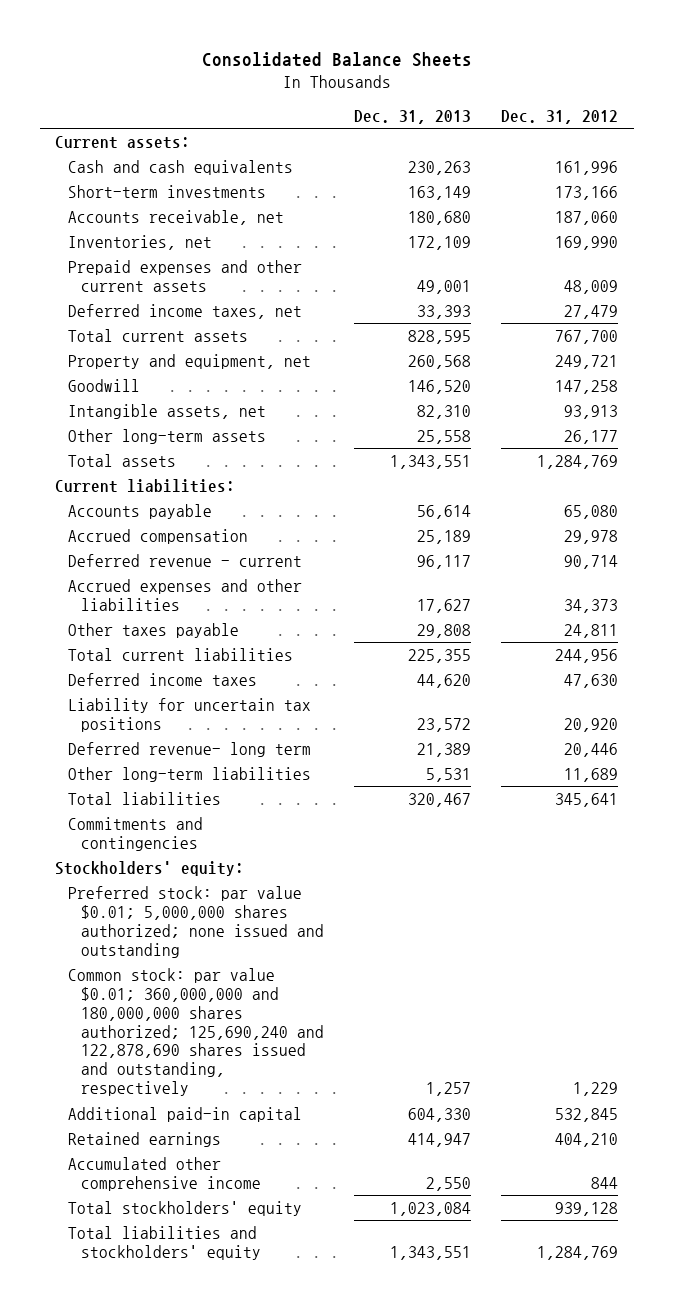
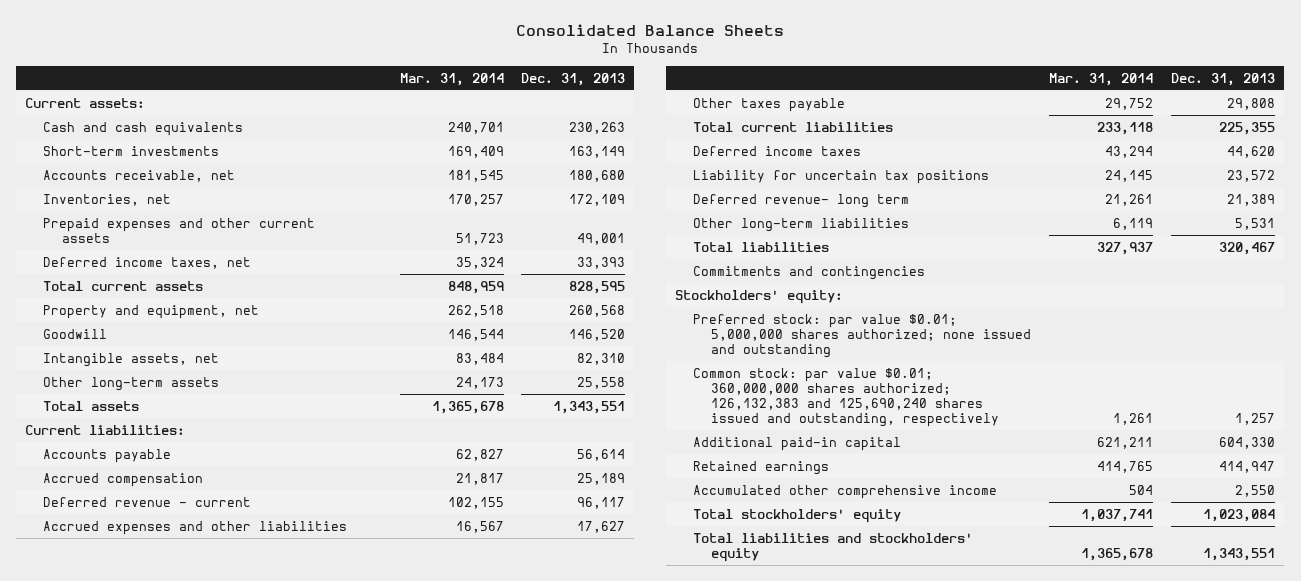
- | Dec. 31, 2013 | Dec. 31, 2012
+ | Mar. 31, 2014 | Dec. 31, 2013
- Common stock: par value $0.01; 360,000,000 and 180,000,000 shares authorized; 125,690,240 and 122,878,690 shares issued and outstanding, respectively | 1,257 | 1,229
+ Common stock: par value $0.01; 360,000,000 shares authorized; 126,132,383 and 125,690,240 shares issued and outstanding, respectively | 1,261 | 1,257

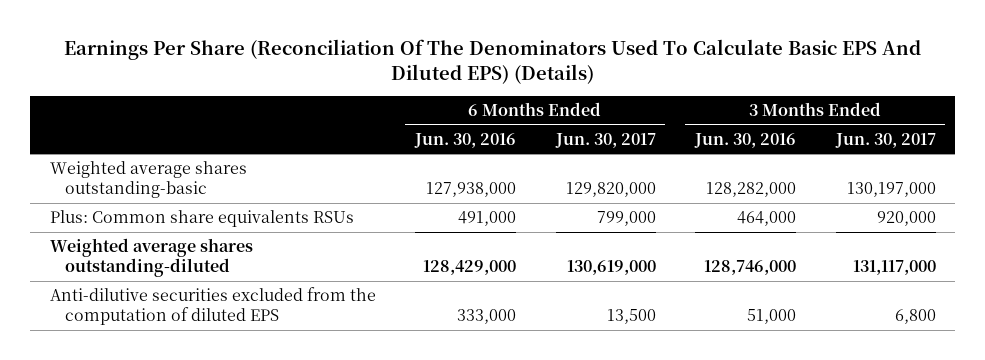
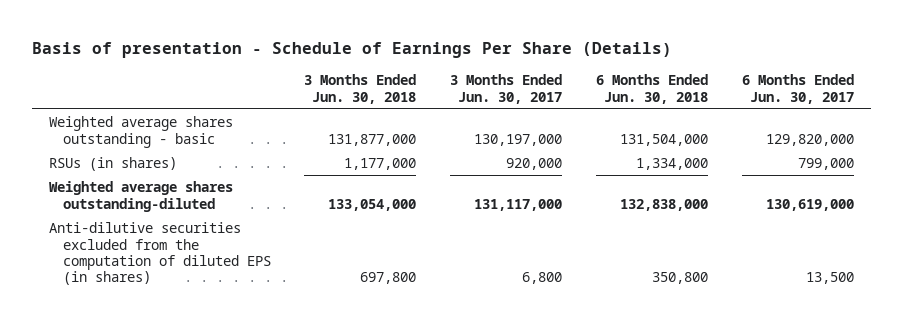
- Earnings Per Share (Reconciliation Of The Denominators Used To Calculate Basic EPS And Diluted EPS) (Details)
+ Basis of presentation - Schedule of Earnings Per Share (Details)
- | 6 Months Ended Jun. 30, 2016 | 6 Months Ended Jun. 30, 2017 | 3 Months Ended Jun. 30, 2016 | 3 Months Ended Jun. 30, 2017
+ | 3 Months Ended Jun. 30, 2018 | 3 Months Ended Jun. 30, 2017 | 6 Months Ended Jun. 30, 2018 | 6 Months Ended Jun. 30, 2017
- Weighted average shares outstanding-basic | 127,938,000 | 129,820,000 | 128,282,000 | 130,197,000
- Plus: Common share equivalents RSUs | 491,000 | 799,000 | 464,000 | 920,000
+ Weighted average shares outstanding - basic | 131,877,000 | 130,197,000 | 131,504,000 | 129,820,000
+ RSUs (in shares) | 1,177,000 | 920,000 | 1,334,000 | 799,000
- Anti-dilutive securities excluded from the computation of diluted EPS | 333,000 | 13,500 | 51,000 | 6,800
+ Anti-dilutive securities excluded from the computation of diluted EPS (in shares) | 697,800 | 6,800 | 350,800 | 13,500

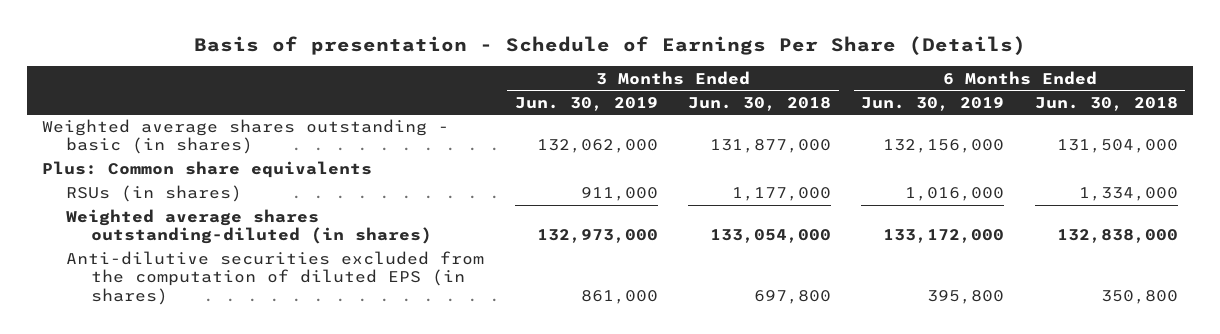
- | 3 Months Ended Jun. 30, 2018 | 3 Months Ended Jun. 30, 2017 | 6 Months Ended Jun. 30, 2018 | 6 Months Ended Jun. 30, 2017
+ | 3 Months Ended Jun. 30, 2019 | 3 Months Ended Jun. 30, 2018 | 6 Months Ended Jun. 30, 2019 | 6 Months Ended Jun. 30, 2018
- Weighted average shares outstanding - basic | 131,877,000 | 130,197,000 | 131,504,000 | 129,820,000
+ Weighted average shares outstanding - basic (in shares) | 132,062,000 | 131,877,000 | 132,156,000 | 131,504,000
+ Plus: Common share equivalents
- Weighted average shares outstanding-diluted | 133,054,000 | 131,117,000 | 132,838,000 | 130,619,000
+ Weighted average shares outstanding-diluted (in shares) | 132,973,000 | 133,054,000 | 133,172,000 | 132,838,000

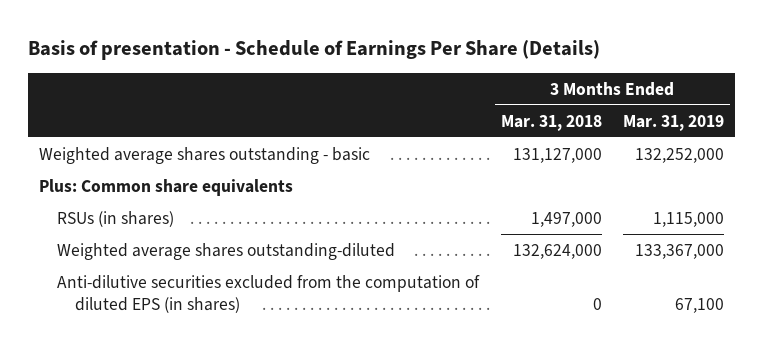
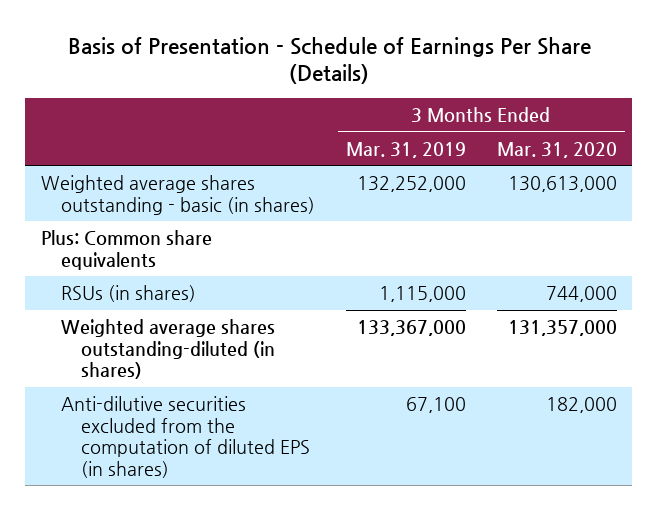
- Basis of presentation - Schedule of Earnings Per Share (Details)
+ Basis of Presentation - Schedule of Earnings Per Share (Details)
- | 3 Months Ended Mar. 31, 2018 | 3 Months Ended Mar. 31, 2019
+ | 3 Months Ended Mar. 31, 2019 | 3 Months Ended Mar. 31, 2020
- Weighted average shares outstanding - basic | 131,127,000 | 132,252,000
+ Weighted average shares outstanding - basic (in shares) | 132,252,000 | 130,613,000
- Weighted average shares outstanding-diluted | 132,624,000 | 133,367,000
+ Weighted average shares outstanding-diluted (in shares) | 133,367,000 | 131,357,000

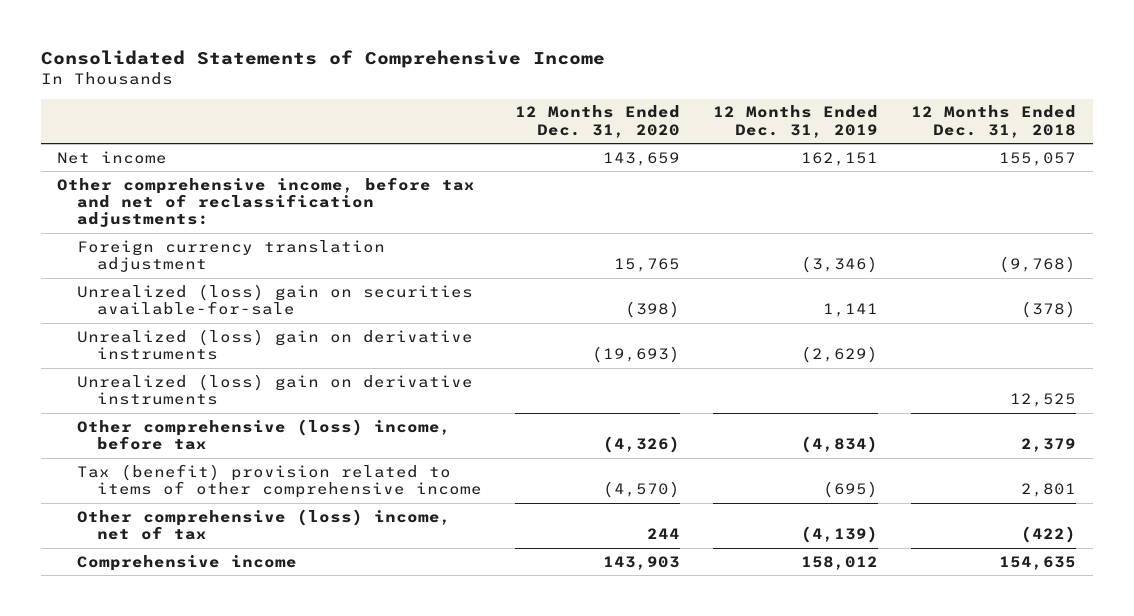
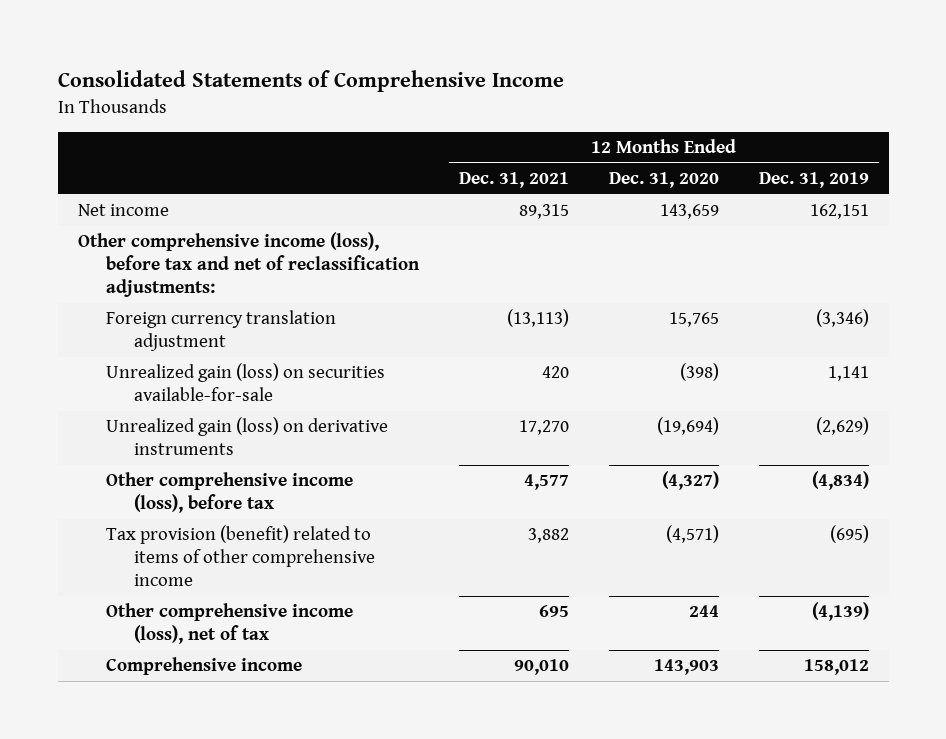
- | 12 Months Ended Dec. 31, 2020 | 12 Months Ended Dec. 31, 2019 | 12 Months Ended Dec. 31, 2018
+ | 12 Months Ended Dec. 31, 2021 | 12 Months Ended Dec. 31, 2020 | 12 Months Ended Dec. 31, 2019
- Other comprehensive income, before tax and net of reclassification adjustments:
+ Other comprehensive income (loss), before tax and net of reclassification adjustments:
- Unrealized (loss) gain on securities available-for-sale | (398) | 1,141 | (378)
- Unrealized (loss) gain on derivative instruments | (19,693) | (2,629) |
- Unrealized (loss) gain on derivative instruments | | | 12,525
- Other comprehensive (loss) income, before tax | (4,326) | (4,834) | 2,379
- Tax (benefit) provision related to items of other comprehensive income | (4,570) | (695) | 2,801
- Other comprehensive (loss) income, net of tax | 244 | (4,139) | (422)
+ Unrealized gain (loss) on securities available-for-sale | 420 | (398) | 1,141
+ Unrealized gain (loss) on derivative instruments | 17,270 | (19,694) | (2,629)
+ Other comprehensive income (loss), before tax | 4,577 | (4,327) | (4,834)
+ Tax provision (benefit) related to items of other comprehensive income | 3,882 | (4,571) | (695)
+ Other comprehensive income (loss), net of tax | 695 | 244 | (4,139)

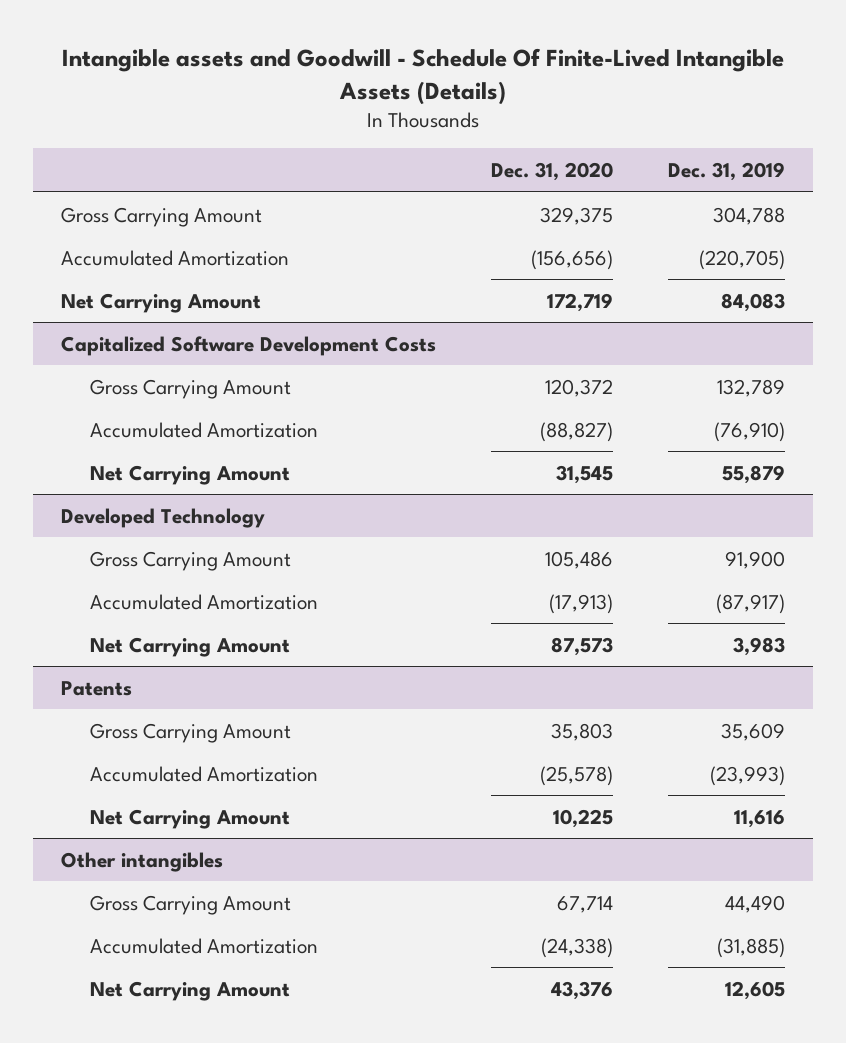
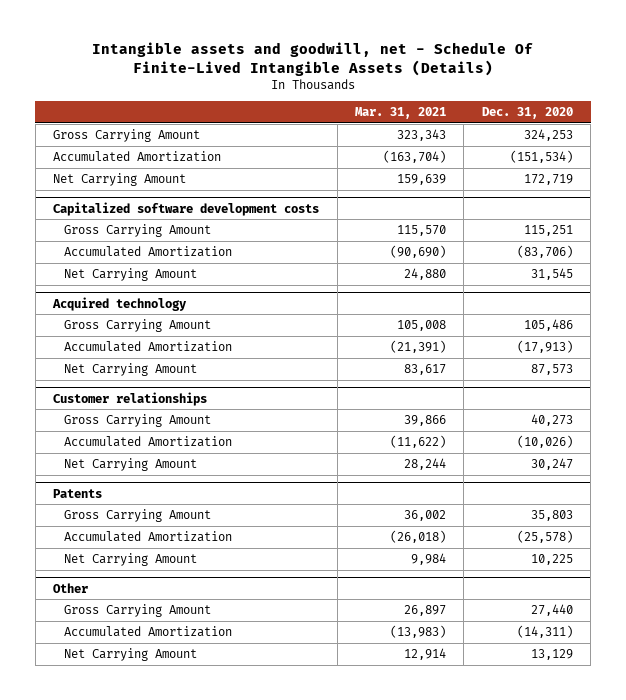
- Intangible assets and Goodwill - Schedule Of Finite-Lived Intangible Assets (Details)
+ Intangible assets and goodwill, net - Schedule Of Finite-Lived Intangible Assets (Details)
- | Dec. 31, 2020 | Dec. 31, 2019
+ | Mar. 31, 2021 | Dec. 31, 2020
- Gross Carrying Amount | 329,375 | 304,788
- Accumulated Amortization | (156,656) | (220,705)
+ Gross Carrying Amount | 323,343 | 324,253
+ Accumulated Amortization | (163,704) | (151,534)
- Capitalized Software Development Costs
- Gross Carrying Amount | 120,372 | 132,789
- Accumulated Amortization | (88,827) | (76,910)
+ Capitalized software development costs
+ Gross Carrying Amount | 115,570 | 115,251
+ Accumulated Amortization | (90,690) | (83,706)
- Developed Technology
+ Acquired technology
+ Customer relationships
+ Gross Carrying Amount | 39,866 | 40,273
+ Accumulated Amortization | (11,622) | (10,026)
+ Net Carrying Amount | 28,244 | 30,247
- Other intangibles
- Gross Carrying Amount | 67,714 | 44,490
- Accumulated Amortization | (24,338) | (31,885)
- Net Carrying Amount | 43,376 | 12,605
+ Other
+ Gross Carrying Amount | 26,897 | 27,440
+ Accumulated Amortization | (13,983) | (14,311)
+ Net Carrying Amount | 12,914 | 13,129

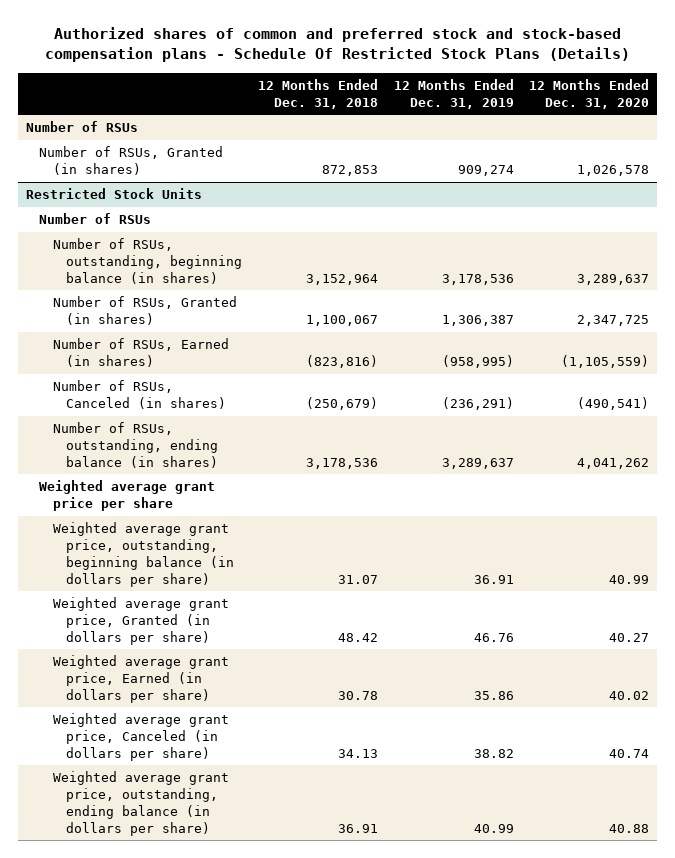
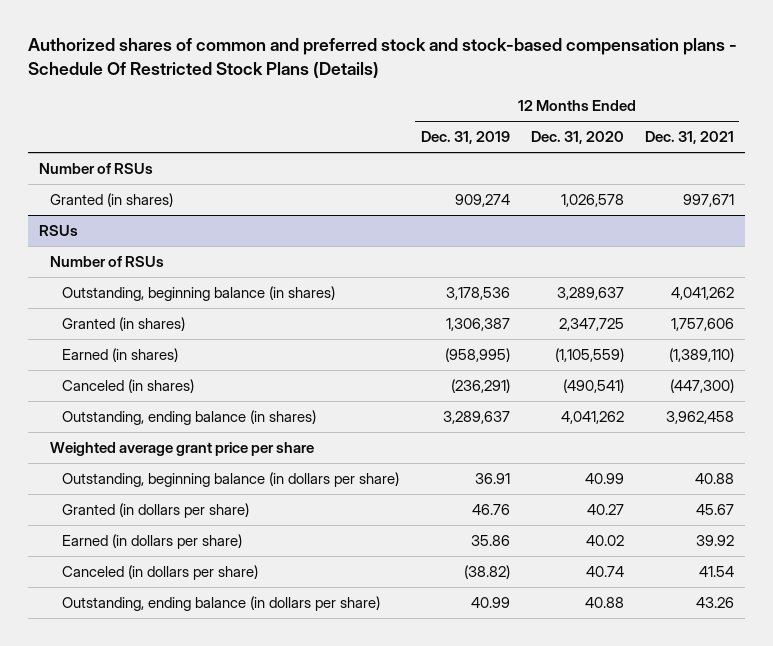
- | 12 Months Ended Dec. 31, 2018 | 12 Months Ended Dec. 31, 2019 | 12 Months Ended Dec. 31, 2020
+ | 12 Months Ended Dec. 31, 2019 | 12 Months Ended Dec. 31, 2020 | 12 Months Ended Dec. 31, 2021
- Number of RSUs, Granted (in shares) | 872,853 | 909,274 | 1,026,578
- Restricted Stock Units
+ Granted (in shares) | 909,274 | 1,026,578 | 997,671
+ RSUs
- Number of RSUs, outstanding, beginning balance (in shares) | 3,152,964 | 3,178,536 | 3,289,637
- Number of RSUs, Granted (in shares) | 1,100,067 | 1,306,387 | 2,347,725
- Number of RSUs, Earned (in shares) | (823,816) | (958,995) | (1,105,559)
- Number of RSUs, Canceled (in shares) | (250,679) | (236,291) | (490,541)
- Number of RSUs, outstanding, ending balance (in shares) | 3,178,536 | 3,289,637 | 4,041,262
+ Outstanding, beginning balance (in shares) | 3,178,536 | 3,289,637 | 4,041,262
+ Granted (in shares) | 1,306,387 | 2,347,725 | 1,757,606
+ Earned (in shares) | (958,995) | (1,105,559) | (1,389,110)
+ Canceled (in shares) | (236,291) | (490,541) | (447,300)
+ Outstanding, ending balance (in shares) | 3,289,637 | 4,041,262 | 3,962,458
- Weighted average grant price, outstanding, beginning balance (in dollars per share) | 31.07 | 36.91 | 40.99
- Weighted average grant price, Granted (in dollars per share) | 48.42 | 46.76 | 40.27
- Weighted average grant price, Earned (in dollars per share) | 30.78 | 35.86 | 40.02
- Weighted average grant price, Canceled (in dollars per share) | 34.13 | 38.82 | 40.74
- Weighted average grant price, outstanding, ending balance (in dollars per share) | 36.91 | 40.99 | 40.88
+ Outstanding, beginning balance (in dollars per share) | 36.91 | 40.99 | 40.88
+ Granted (in dollars per share) | 46.76 | 40.27 | 45.67
+ Earned (in dollars per share) | 35.86 | 40.02 | 39.92
+ Canceled (in dollars per share) | (38.82) | 40.74 | 41.54
+ Outstanding, ending balance (in dollars per share) | 40.99 | 40.88 | 43.26

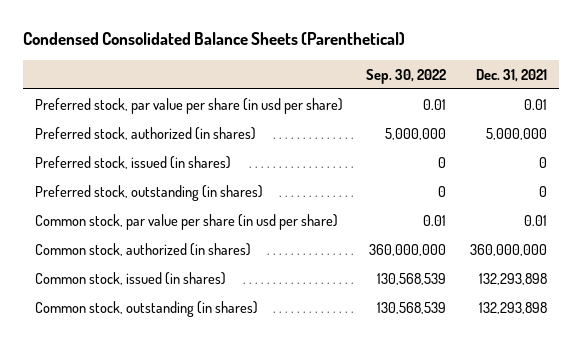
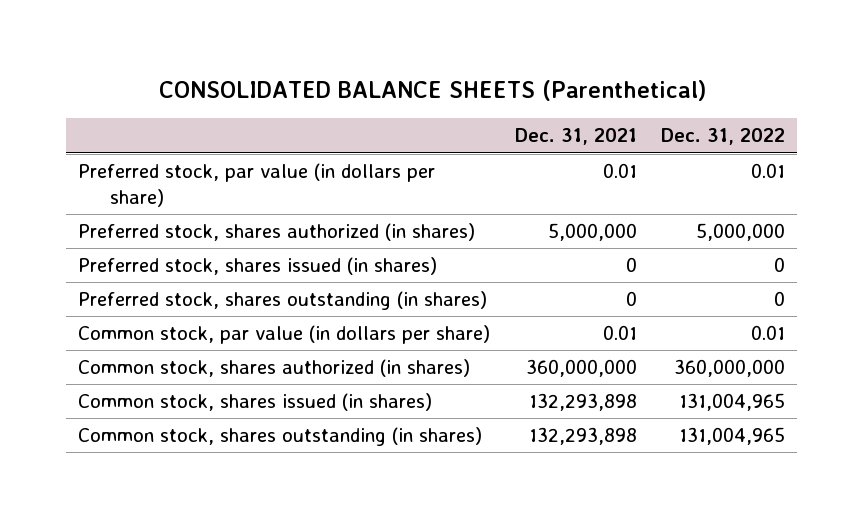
- Condensed Consolidated Balance Sheets (Parenthetical)
+ CONSOLIDATED BALANCE SHEETS (Parenthetical)
- | Sep. 30, 2022 | Dec. 31, 2021
+ | Dec. 31, 2021 | Dec. 31, 2022
- Preferred stock, par value per share (in usd per share) | 0.01 | 0.01
- Preferred stock, authorized (in shares) | 5,000,000 | 5,000,000
- Preferred stock, issued (in shares) | 0 | 0
- Preferred stock, outstanding (in shares) | 0 | 0
- Common stock, par value per share (in usd per share) | 0.01 | 0.01
- Common stock, authorized (in shares) | 360,000,000 | 360,000,000
- Common stock, issued (in shares) | 130,568,539 | 132,293,898
- Common stock, outstanding (in shares) | 130,568,539 | 132,293,898
+ Preferred stock, par value (in dollars per share) | 0.01 | 0.01
+ Preferred stock, shares authorized (in shares) | 5,000,000 | 5,000,000
+ Preferred stock, shares issued (in shares) | 0 | 0
+ Preferred stock, shares outstanding (in shares) | 0 | 0
+ Common stock, par value (in dollars per share) | 0.01 | 0.01
+ Common stock, shares authorized (in shares) | 360,000,000 | 360,000,000
+ Common stock, shares issued (in shares) | 132,293,898 | 131,004,965
+ Common stock, shares outstanding (in shares) | 132,293,898 | 131,004,965

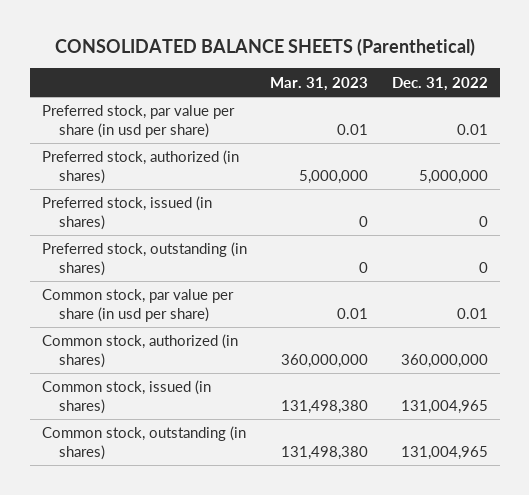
- | Dec. 31, 2021 | Dec. 31, 2022
+ | Mar. 31, 2023 | Dec. 31, 2022
- Preferred stock, par value (in dollars per share) | 0.01 | 0.01
- Preferred stock, shares authorized (in shares) | 5,000,000 | 5,000,000
- Preferred stock, shares issued (in shares) | 0 | 0
- Preferred stock, shares outstanding (in shares) | 0 | 0
- Common stock, par value (in dollars per share) | 0.01 | 0.01
- Common stock, shares authorized (in shares) | 360,000,000 | 360,000,000
- Common stock, shares issued (in shares) | 132,293,898 | 131,004,965
- Common stock, shares outstanding (in shares) | 132,293,898 | 131,004,965
+ Preferred stock, par value per share (in usd per share) | 0.01 | 0.01
+ Preferred stock, authorized (in shares) | 5,000,000 | 5,000,000
+ Preferred stock, issued (in shares) | 0 | 0
+ Preferred stock, outstanding (in shares) | 0 | 0
+ Common stock, par value per share (in usd per share) | 0.01 | 0.01
+ Common stock, authorized (in shares) | 360,000,000 | 360,000,000
+ Common stock, issued (in shares) | 131,498,380 | 131,004,965
+ Common stock, outstanding (in shares) | 131,498,380 | 131,004,965

